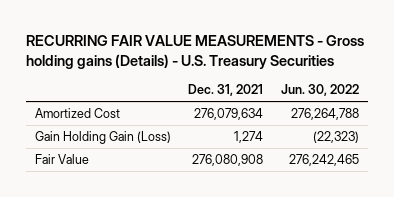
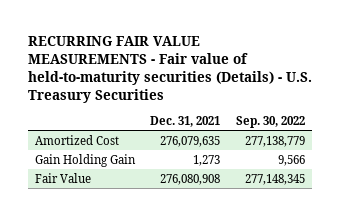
- RECURRING FAIR VALUE MEASUREMENTS - Gross holding gains (Details) - U.S. Treasury Securities
+ RECURRING FAIR VALUE MEASUREMENTS - Fair value of held-to-maturity securities (Details) - U.S. Treasury Securities
- | Dec. 31, 2021 | Jun. 30, 2022
+ | Dec. 31, 2021 | Sep. 30, 2022
- Amortized Cost | 276,079,634 | 276,264,788
- Gain Holding Gain (Loss) | 1,274 | (22,323)
+ Amortized Cost | 276,079,635 | 277,138,779
+ Gain Holding Gain | 1,273 | 9,566

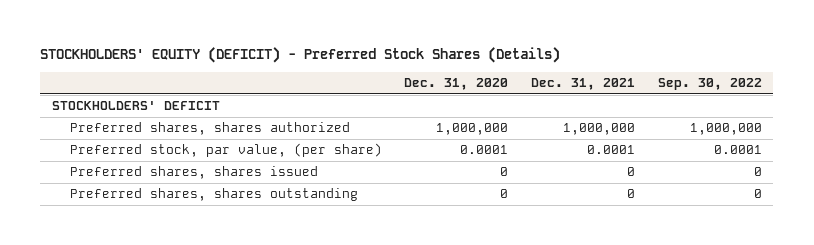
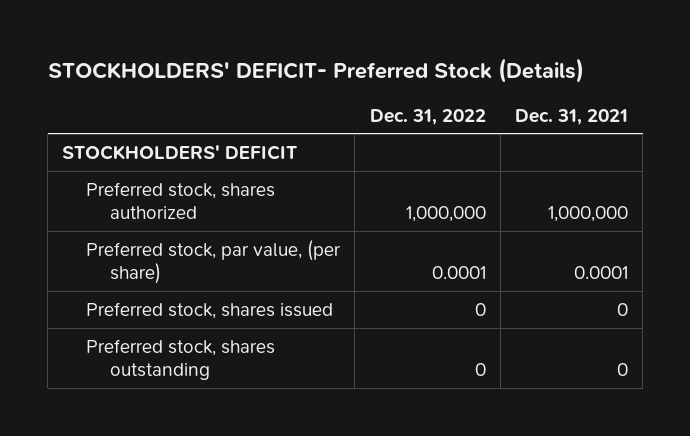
- STOCKHOLDERS' EQUITY (DEFICIT) - Preferred Stock Shares (Details)
+ STOCKHOLDERS' DEFICIT- Preferred Stock (Details)
- | Dec. 31, 2020 | Dec. 31, 2021 | Sep. 30, 2022
+ | Dec. 31, 2022 | Dec. 31, 2021
- Preferred shares, shares authorized | 1,000,000 | 1,000,000 | 1,000,000
+ Preferred stock, shares authorized | 1,000,000 | 1,000,000
- Preferred shares, shares issued | 0 | 0 | 0
- Preferred shares, shares outstanding | 0 | 0 | 0
+ Preferred stock, shares issued | 0 | 0
+ Preferred stock, shares outstanding | 0 | 0

